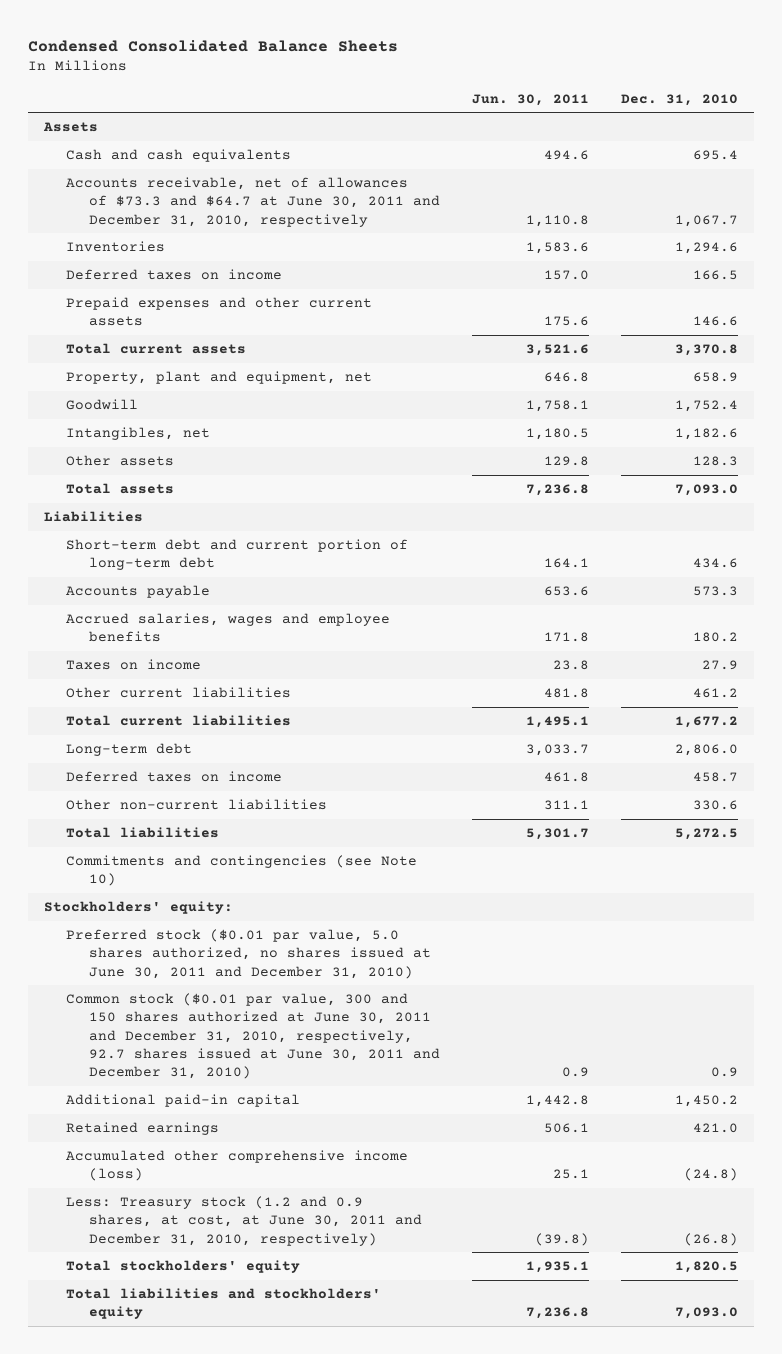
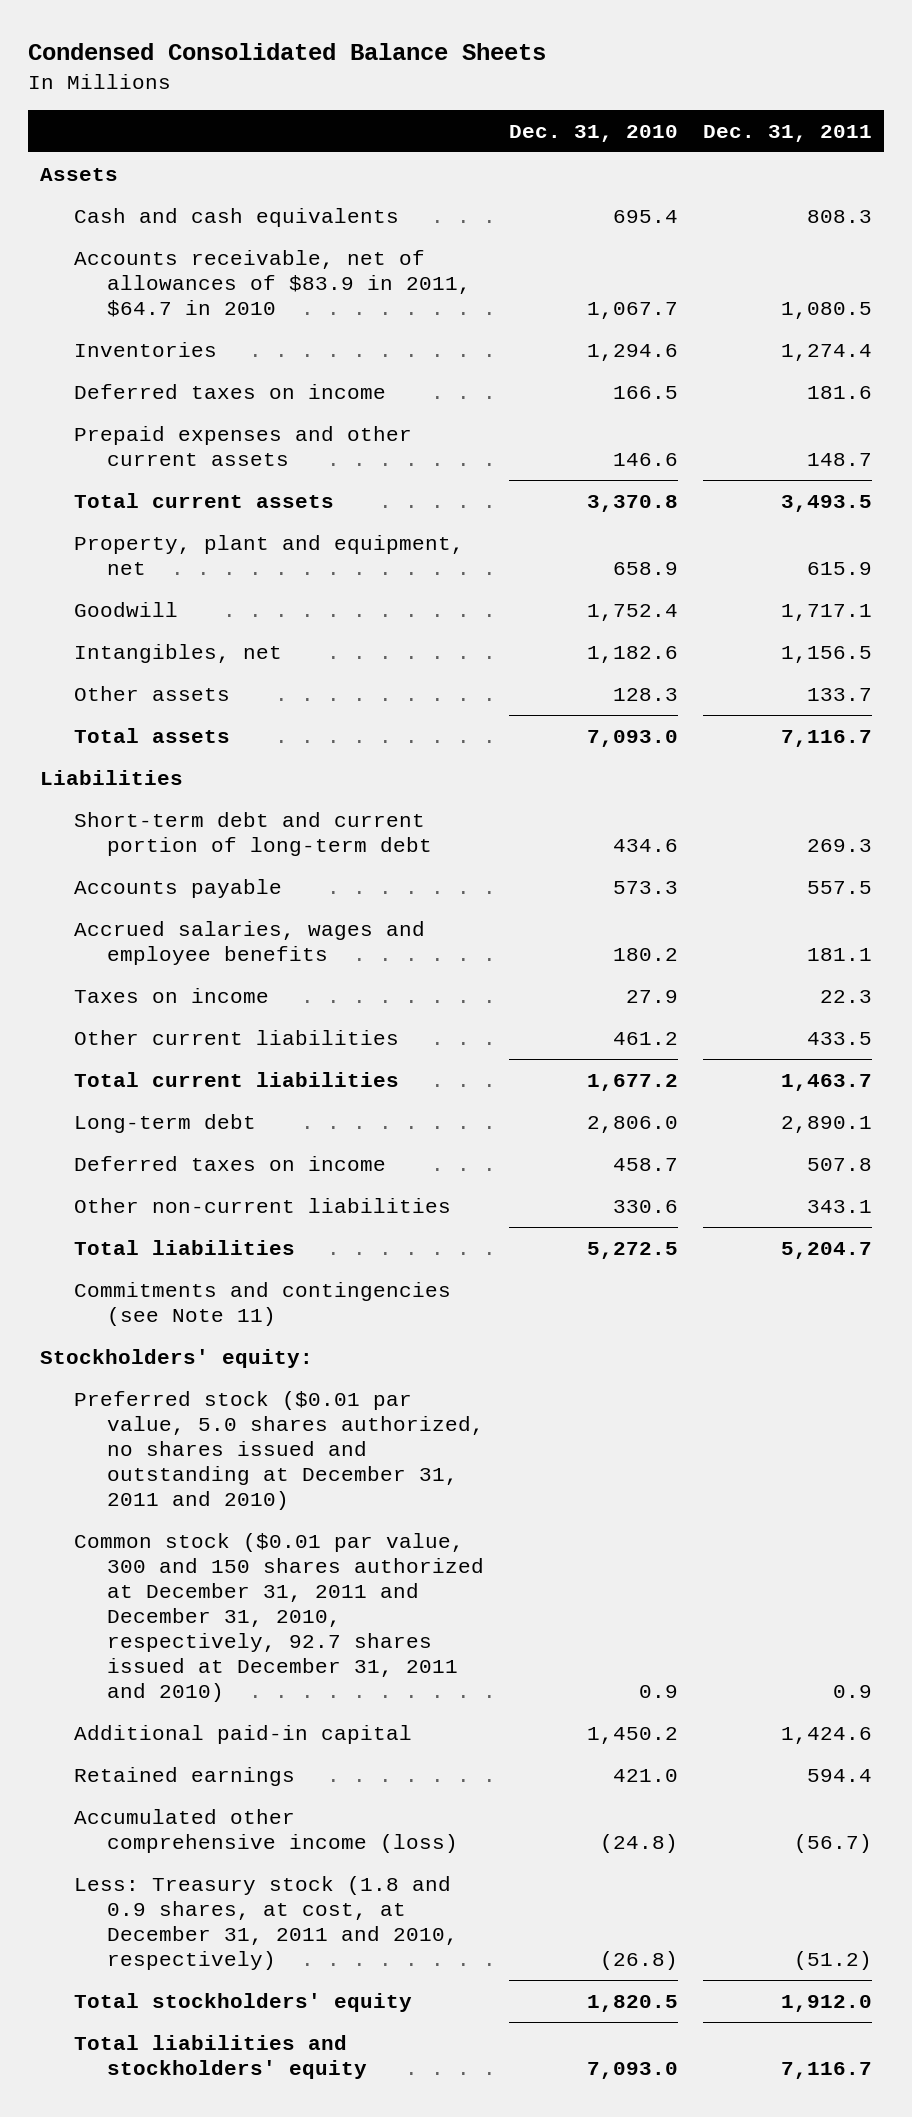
- | Jun. 30, 2011 | Dec. 31, 2010
+ | Dec. 31, 2010 | Dec. 31, 2011
- Accounts receivable, net of allowances of $73.3 and $64.7 at June 30, 2011 and December 31, 2010, respectively | 1,110.8 | 1,067.7
+ Accounts receivable, net of allowances of $83.9 in 2011, $64.7 in 2010 | 1,067.7 | 1,080.5
- Commitments and contingencies (see Note 10)
+ Commitments and contingencies (see Note 11)
- Preferred stock ($0.01 par value, 5.0 shares authorized, no shares issued at June 30, 2011 and December 31, 2010)
- Common stock ($0.01 par value, 300 and 150 shares authorized at June 30, 2011 and December 31, 2010, respectively, 92.7 shares issued at June 30, 2011 and December 31, 2010) | 0.9 | 0.9
+ Preferred stock ($0.01 par value, 5.0 shares authorized, no shares issued and outstanding at December 31, 2011 and 2010)
+ Common stock ($0.01 par value, 300 and 150 shares authorized at December 31, 2011 and December 31, 2010, respectively, 92.7 shares issued at December 31, 2011 and 2010) | 0.9 | 0.9
- Less: Treasury stock (1.2 and 0.9 shares, at cost, at June 30, 2011 and December 31, 2010, respectively) | (39.8) | (26.8)
+ Less: Treasury stock (1.8 and 0.9 shares, at cost, at December 31, 2011 and 2010, respectively) | (26.8) | (51.2)

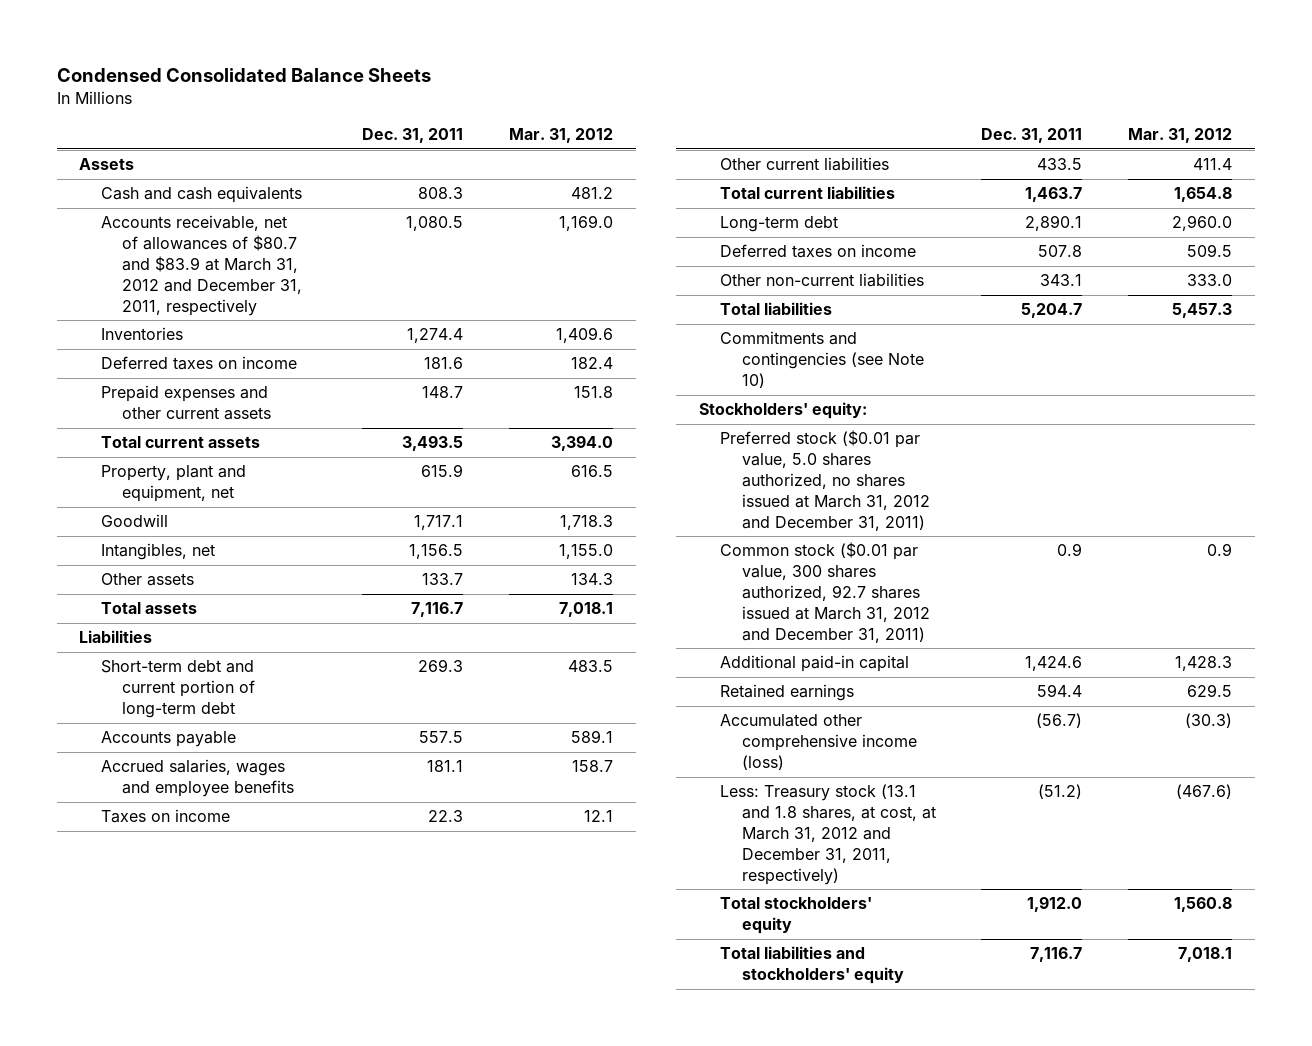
- | Dec. 31, 2010 | Dec. 31, 2011
+ | Dec. 31, 2011 | Mar. 31, 2012
- Accounts receivable, net of allowances of $83.9 in 2011, $64.7 in 2010 | 1,067.7 | 1,080.5
+ Accounts receivable, net of allowances of $80.7 and $83.9 at March 31, 2012 and December 31, 2011, respectively | 1,080.5 | 1,169.0
- Commitments and contingencies (see Note 11)
+ Commitments and contingencies (see Note 10)
- Preferred stock ($0.01 par value, 5.0 shares authorized, no shares issued and outstanding at December 31, 2011 and 2010)
- Common stock ($0.01 par value, 300 and 150 shares authorized at December 31, 2011 and December 31, 2010, respectively, 92.7 shares issued at December 31, 2011 and 2010) | 0.9 | 0.9
+ Preferred stock ($0.01 par value, 5.0 shares authorized, no shares issued at March 31, 2012 and December 31, 2011)
+ Common stock ($0.01 par value, 300 shares authorized, 92.7 shares issued at March 31, 2012 and December 31, 2011) | 0.9 | 0.9
- Less: Treasury stock (1.8 and 0.9 shares, at cost, at December 31, 2011 and 2010, respectively) | (26.8) | (51.2)
+ Less: Treasury stock (13.1 and 1.8 shares, at cost, at March 31, 2012 and December 31, 2011, respectively) | (51.2) | (467.6)

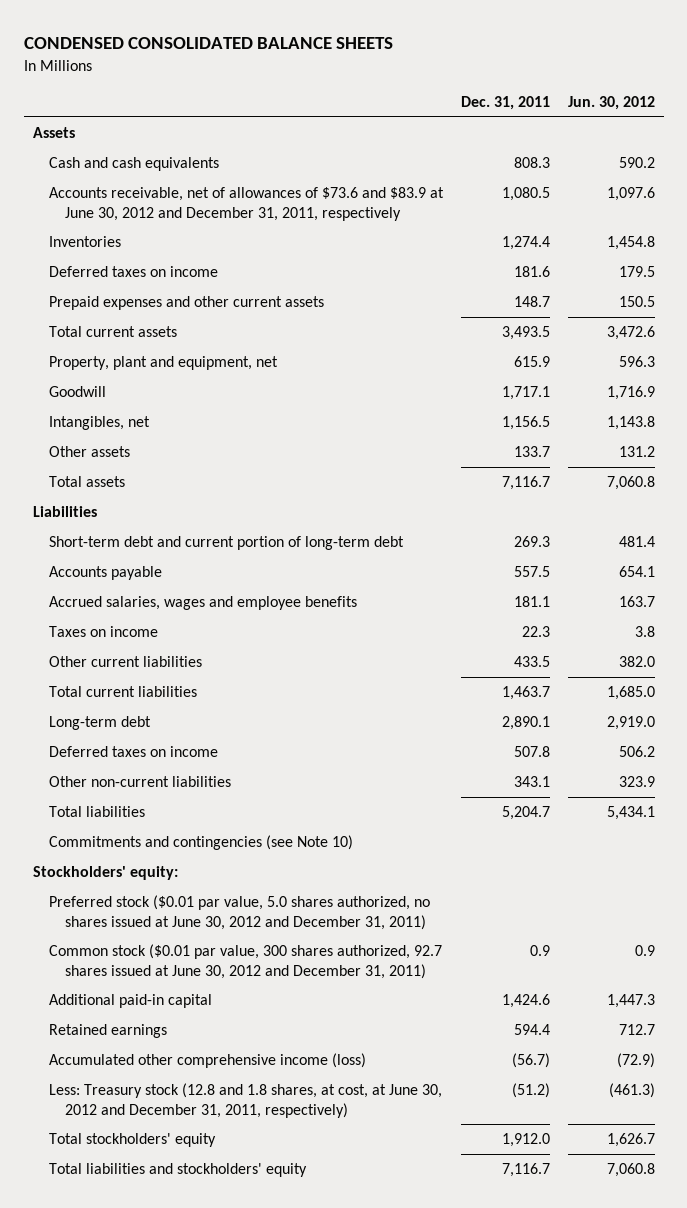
- Condensed Consolidated Balance Sheets
+ CONDENSED CONSOLIDATED BALANCE SHEETS
- | Dec. 31, 2011 | Mar. 31, 2012
+ | Dec. 31, 2011 | Jun. 30, 2012
- Accounts receivable, net of allowances of $80.7 and $83.9 at March 31, 2012 and December 31, 2011, respectively | 1,080.5 | 1,169.0
+ Accounts receivable, net of allowances of $73.6 and $83.9 at June 30, 2012 and December 31, 2011, respectively | 1,080.5 | 1,097.6
- Preferred stock ($0.01 par value, 5.0 shares authorized, no shares issued at March 31, 2012 and December 31, 2011)
- Common stock ($0.01 par value, 300 shares authorized, 92.7 shares issued at March 31, 2012 and December 31, 2011) | 0.9 | 0.9
+ Preferred stock ($0.01 par value, 5.0 shares authorized, no shares issued at June 30, 2012 and December 31, 2011)
+ Common stock ($0.01 par value, 300 shares authorized, 92.7 shares issued at June 30, 2012 and December 31, 2011) | 0.9 | 0.9
- Less: Treasury stock (13.1 and 1.8 shares, at cost, at March 31, 2012 and December 31, 2011, respectively) | (51.2) | (467.6)
+ Less: Treasury stock (12.8 and 1.8 shares, at cost, at June 30, 2012 and December 31, 2011, respectively) | (51.2) | (461.3)

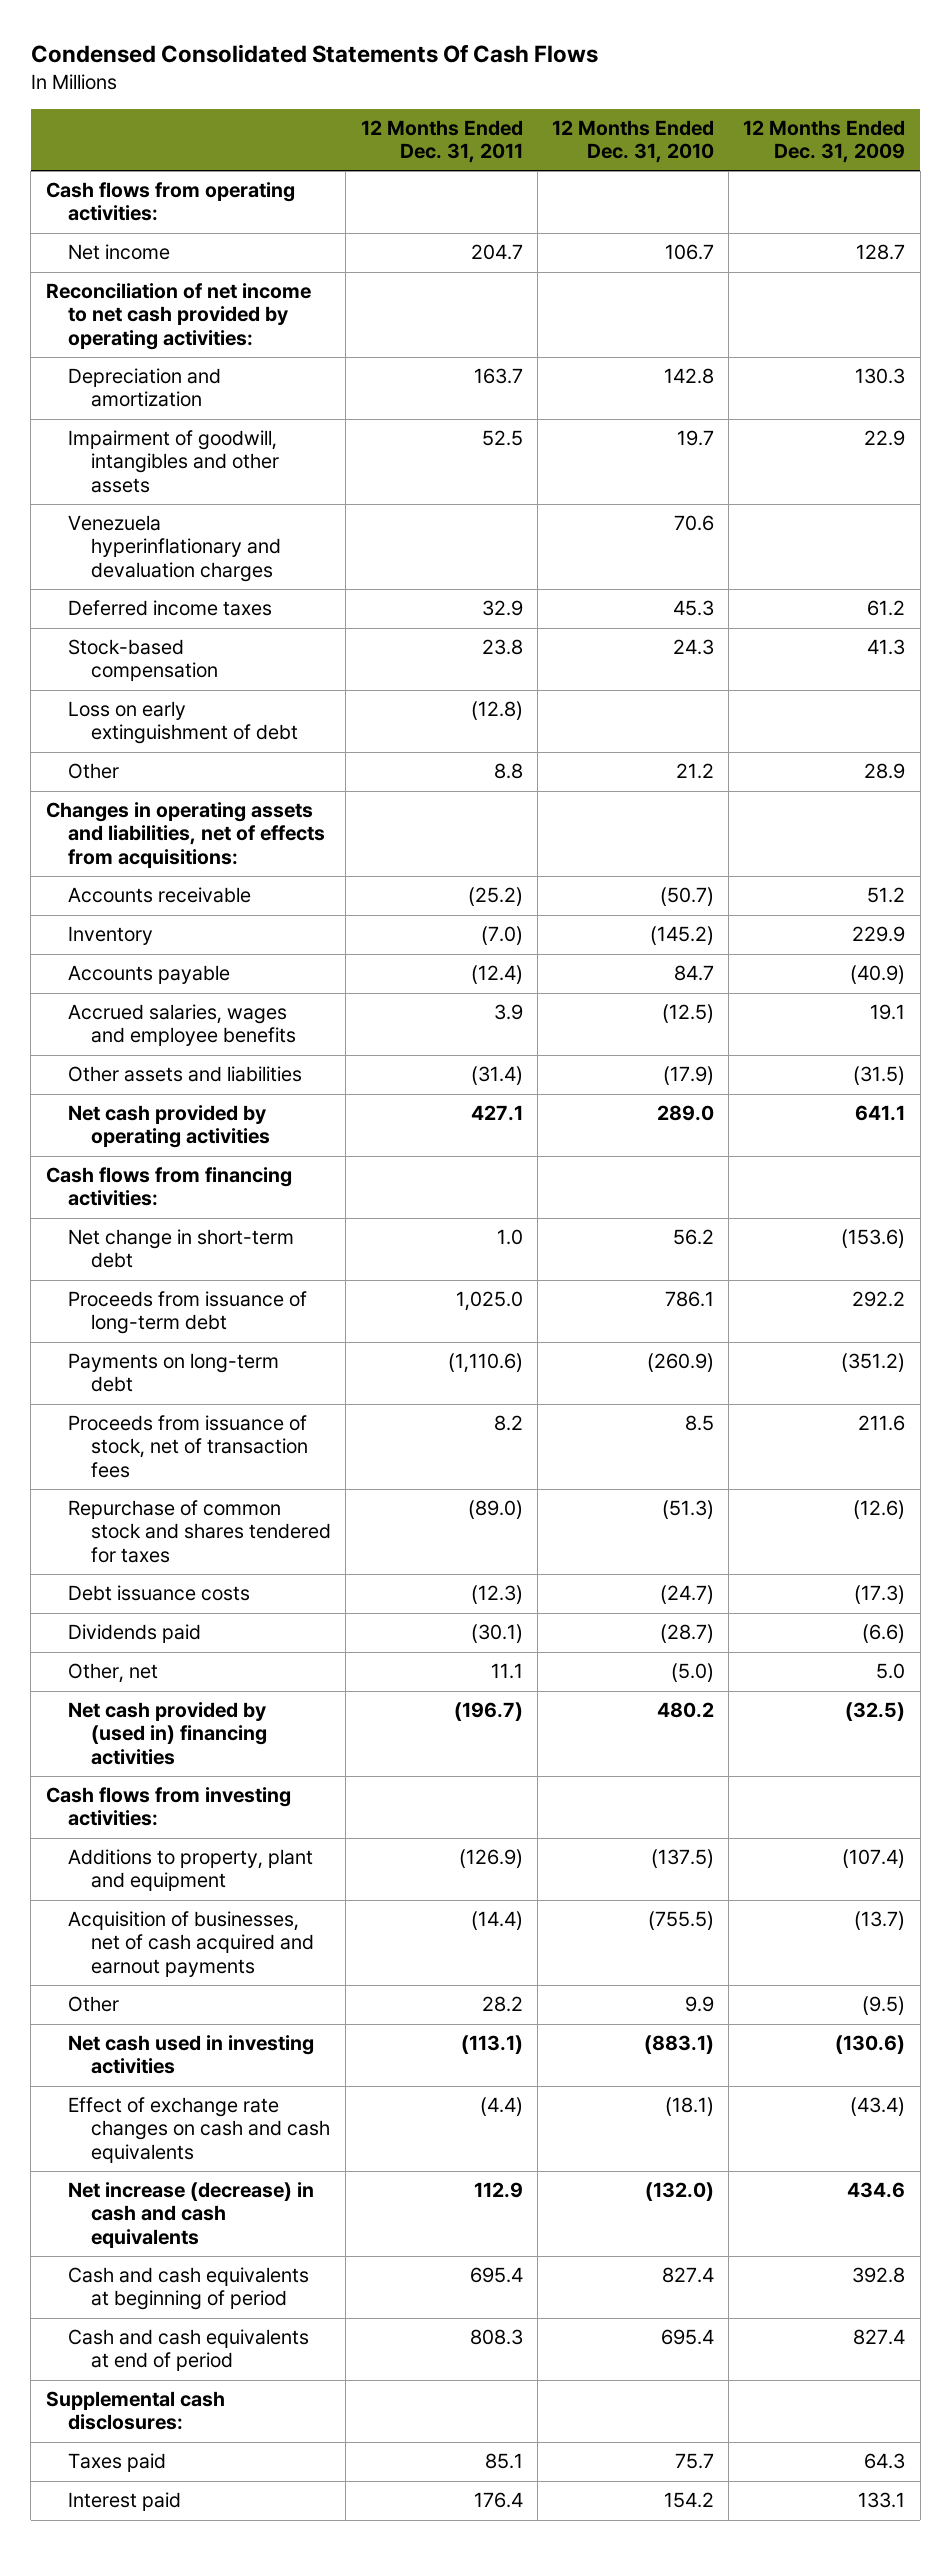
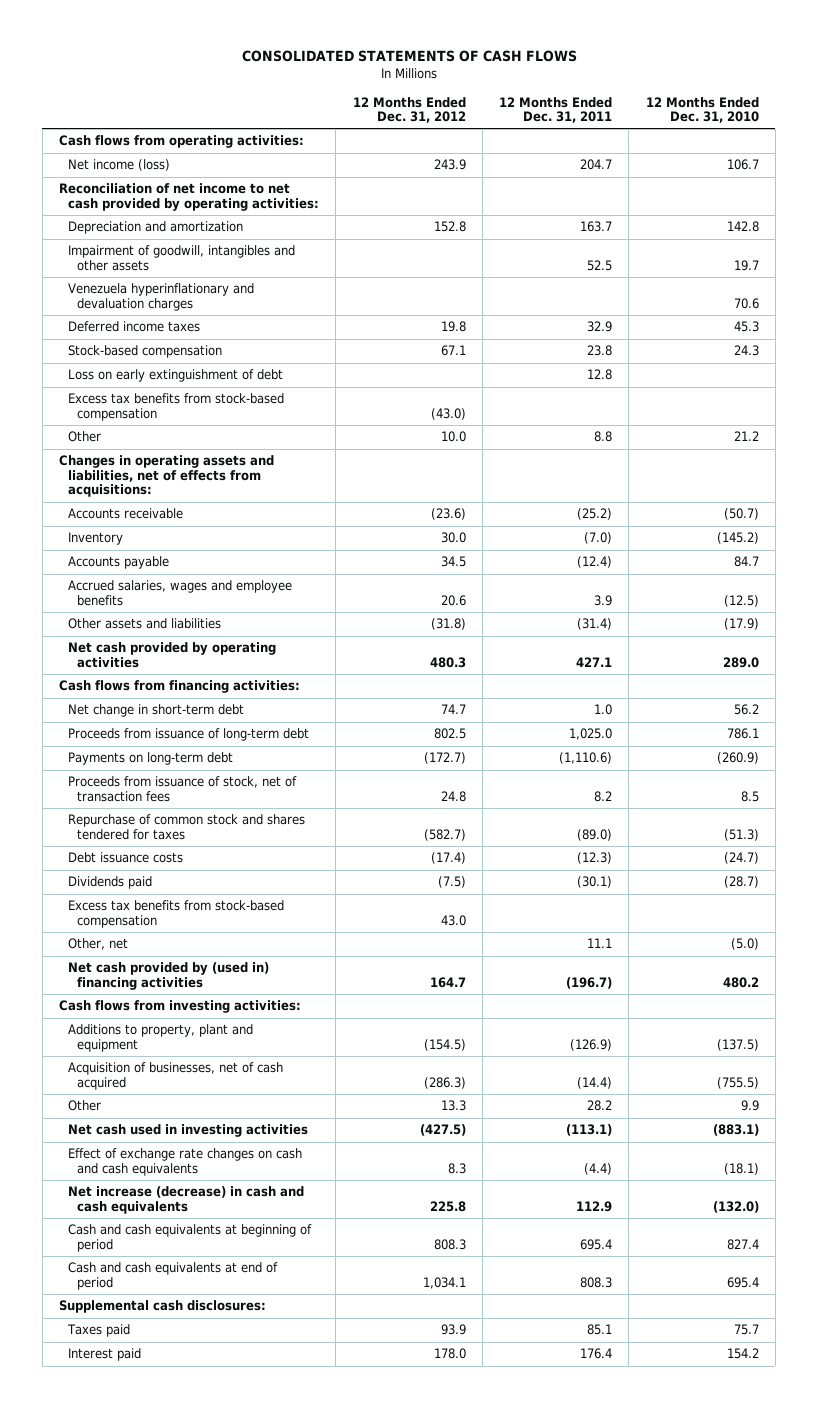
- Condensed Consolidated Statements Of Cash Flows
+ CONSOLIDATED STATEMENTS OF CASH FLOWS
- | 12 Months Ended Dec. 31, 2011 | 12 Months Ended Dec. 31, 2010 | 12 Months Ended Dec. 31, 2009
+ | 12 Months Ended Dec. 31, 2012 | 12 Months Ended Dec. 31, 2011 | 12 Months Ended Dec. 31, 2010
- Net income | 204.7 | 106.7 | 128.7
+ Net income (loss) | 243.9 | 204.7 | 106.7
- Loss on early extinguishment of debt | (12.8) | |
+ Loss on early extinguishment of debt | | 12.8 |
+ Excess tax benefits from stock-based compensation | (43.0) | |
+ Excess tax benefits from stock-based compensation | 43.0 | |
- Acquisition of businesses, net of cash acquired and earnout payments | (14.4) | (755.5) | (13.7)
+ Acquisition of businesses, net of cash acquired | (286.3) | (14.4) | (755.5)

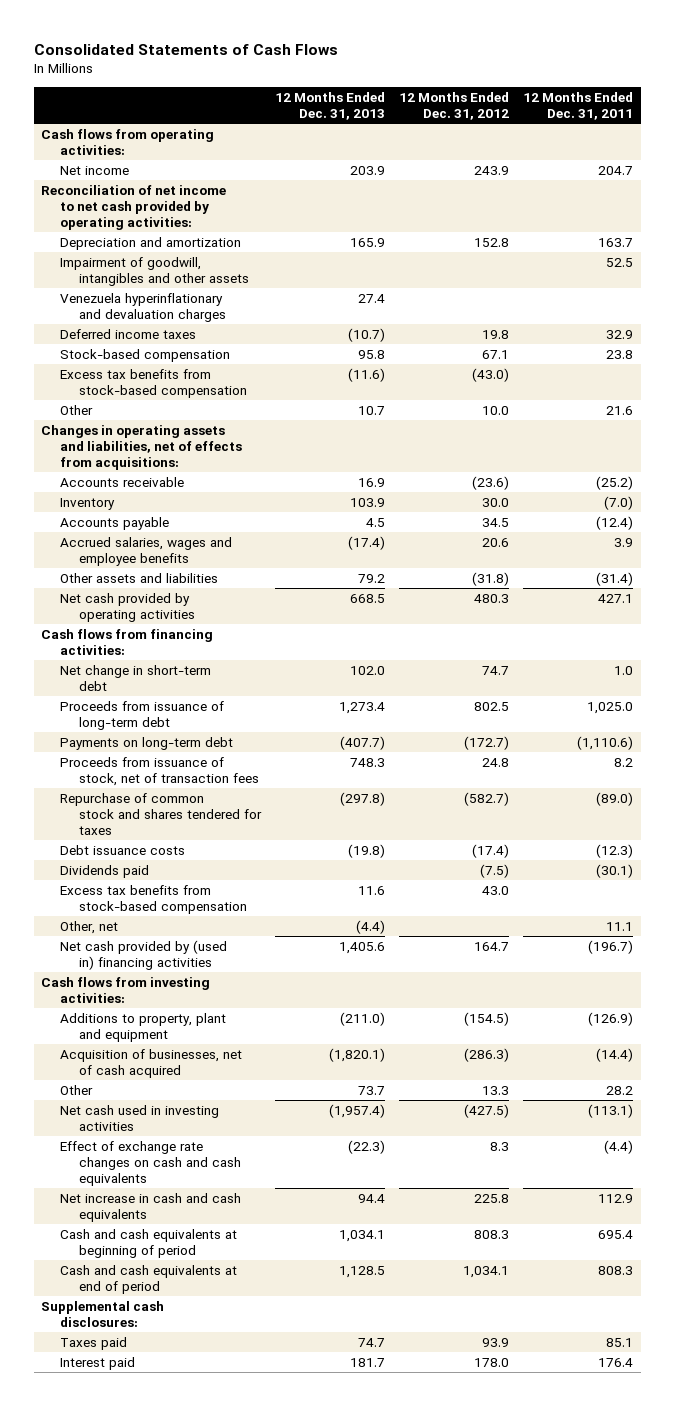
- CONSOLIDATED STATEMENTS OF CASH FLOWS
+ Consolidated Statements of Cash Flows
- | 12 Months Ended Dec. 31, 2012 | 12 Months Ended Dec. 31, 2011 | 12 Months Ended Dec. 31, 2010
+ | 12 Months Ended Dec. 31, 2013 | 12 Months Ended Dec. 31, 2012 | 12 Months Ended Dec. 31, 2011
- Net income (loss) | 243.9 | 204.7 | 106.7
+ Net income | 203.9 | 243.9 | 204.7
- Loss on early extinguishment of debt | | 12.8 |
- Other | 10.0 | 8.8 | 21.2
+ Other | 10.7 | 10.0 | 21.6
- Net increase (decrease) in cash and cash equivalents | 225.8 | 112.9 | (132.0)
+ Net increase in cash and cash equivalents | 94.4 | 225.8 | 112.9

